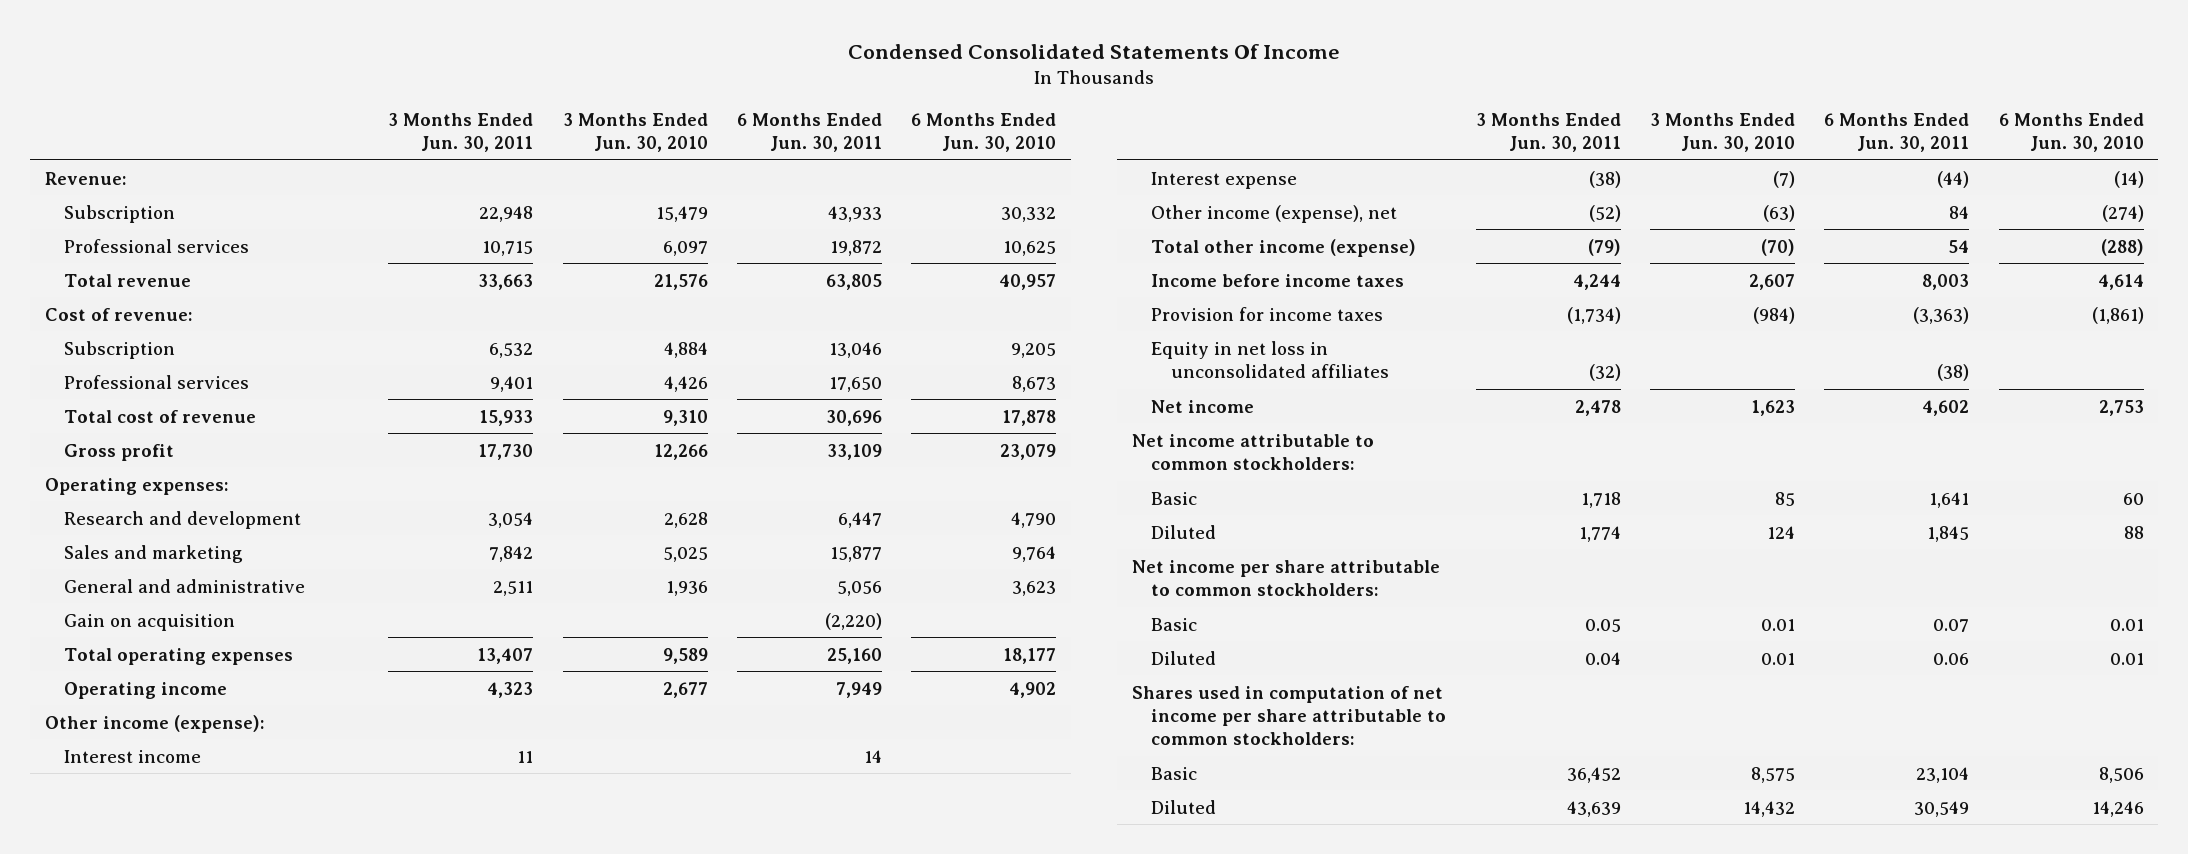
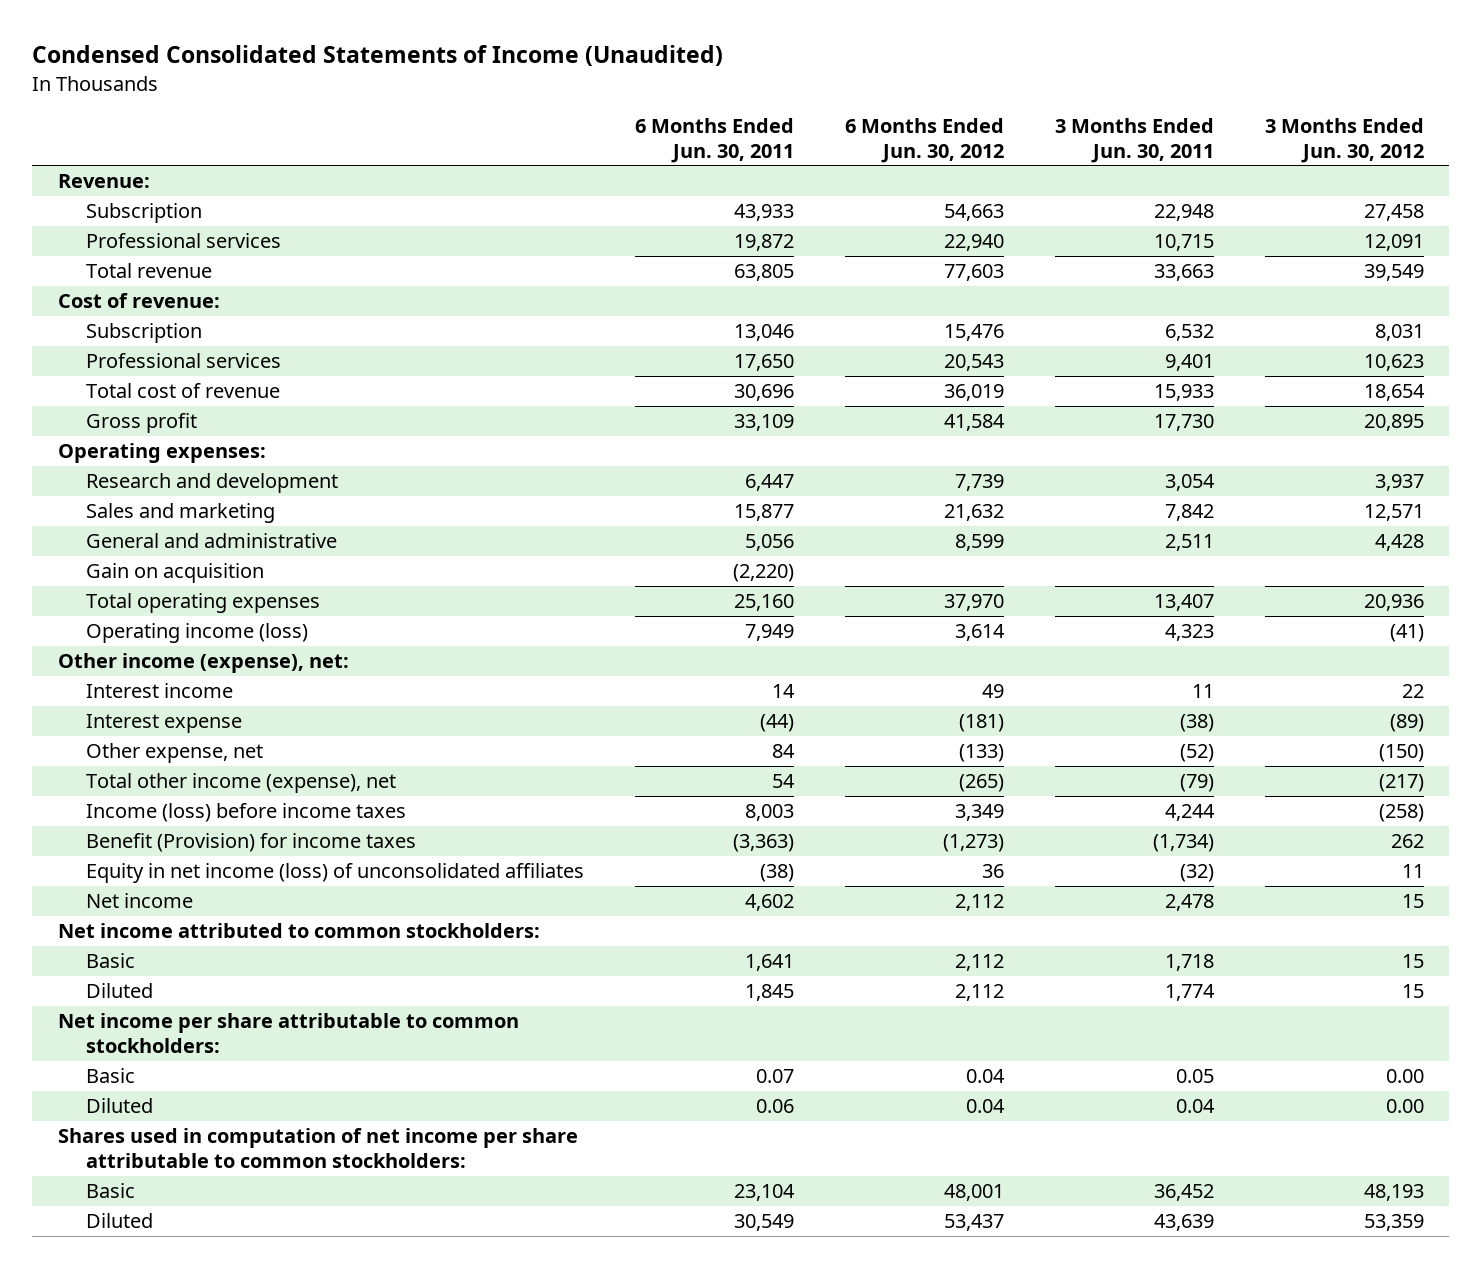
- Condensed Consolidated Statements Of Income
+ Condensed Consolidated Statements of Income (Unaudited)
- | 3 Months Ended Jun. 30, 2011 | 3 Months Ended Jun. 30, 2010 | 6 Months Ended Jun. 30, 2011 | 6 Months Ended Jun. 30, 2010
+ | 6 Months Ended Jun. 30, 2011 | 6 Months Ended Jun. 30, 2012 | 3 Months Ended Jun. 30, 2011 | 3 Months Ended Jun. 30, 2012
- Operating income | 4,323 | 2,677 | 7,949 | 4,902
- Other income (expense):
+ Operating income (loss) | 7,949 | 3,614 | 4,323 | (41)
+ Other income (expense), net:
- Other income (expense), net | (52) | (63) | 84 | (274)
- Total other income (expense) | (79) | (70) | 54 | (288)
- Income before income taxes | 4,244 | 2,607 | 8,003 | 4,614
- Provision for income taxes | (1,734) | (984) | (3,363) | (1,861)
- Equity in net loss in unconsolidated affiliates | (32) | | (38) |
+ Other expense, net | 84 | (133) | (52) | (150)
+ Total other income (expense), net | 54 | (265) | (79) | (217)
+ Income (loss) before income taxes | 8,003 | 3,349 | 4,244 | (258)
+ Benefit (Provision) for income taxes | (3,363) | (1,273) | (1,734) | 262
+ Equity in net income (loss) of unconsolidated affiliates | (38) | 36 | (32) | 11
- Net income attributable to common stockholders:
+ Net income attributed to common stockholders:

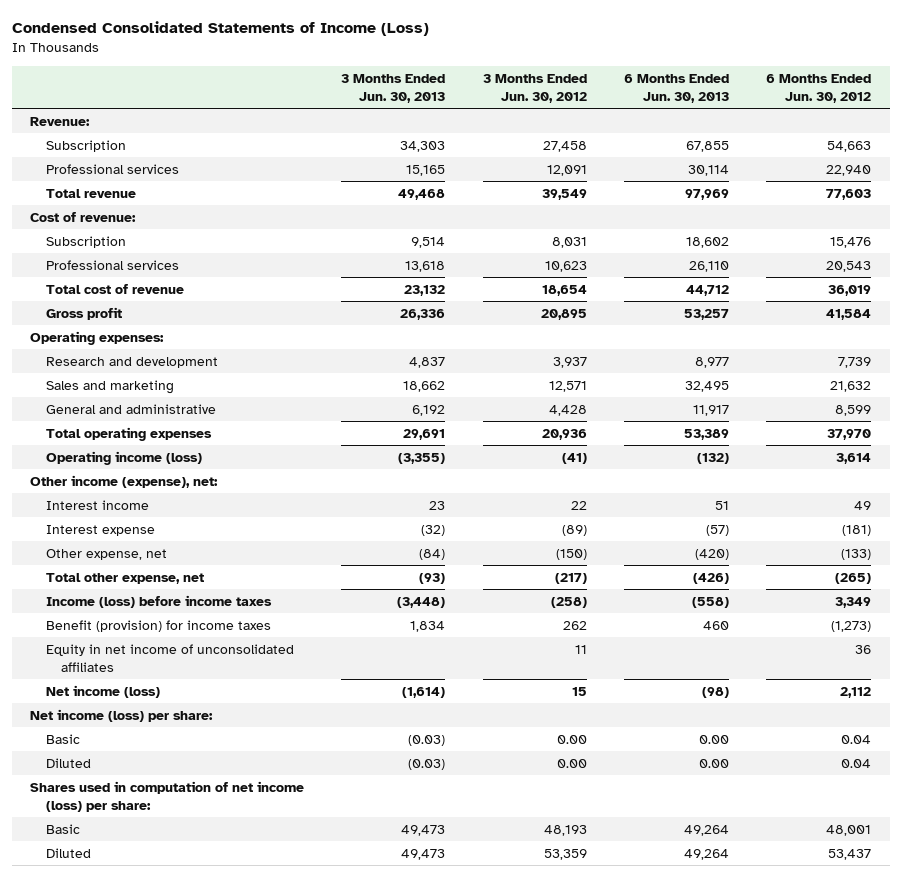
- Condensed Consolidated Statements of Income (Unaudited)
+ Condensed Consolidated Statements of Income (Loss)
- | 6 Months Ended Jun. 30, 2011 | 6 Months Ended Jun. 30, 2012 | 3 Months Ended Jun. 30, 2011 | 3 Months Ended Jun. 30, 2012
+ | 3 Months Ended Jun. 30, 2013 | 3 Months Ended Jun. 30, 2012 | 6 Months Ended Jun. 30, 2013 | 6 Months Ended Jun. 30, 2012
- Gain on acquisition | (2,220) | | |
- Total other income (expense), net | 54 | (265) | (79) | (217)
+ Total other expense, net | (93) | (217) | (426) | (265)
- Benefit (Provision) for income taxes | (3,363) | (1,273) | (1,734) | 262
- Equity in net income (loss) of unconsolidated affiliates | (38) | 36 | (32) | 11
- Net income | 4,602 | 2,112 | 2,478 | 15
- Net income attributed to common stockholders:
- Basic | 1,641 | 2,112 | 1,718 | 15
- Diluted | 1,845 | 2,112 | 1,774 | 15
- Net income per share attributable to common stockholders:
+ Benefit (provision) for income taxes | 1,834 | 262 | 460 | (1,273)
+ Equity in net income of unconsolidated affiliates | | 11 | | 36
+ Net income (loss) | (1,614) | 15 | (98) | 2,112
+ Net income (loss) per share:
- Shares used in computation of net income per share attributable to common stockholders:
+ Shares used in computation of net income (loss) per share:

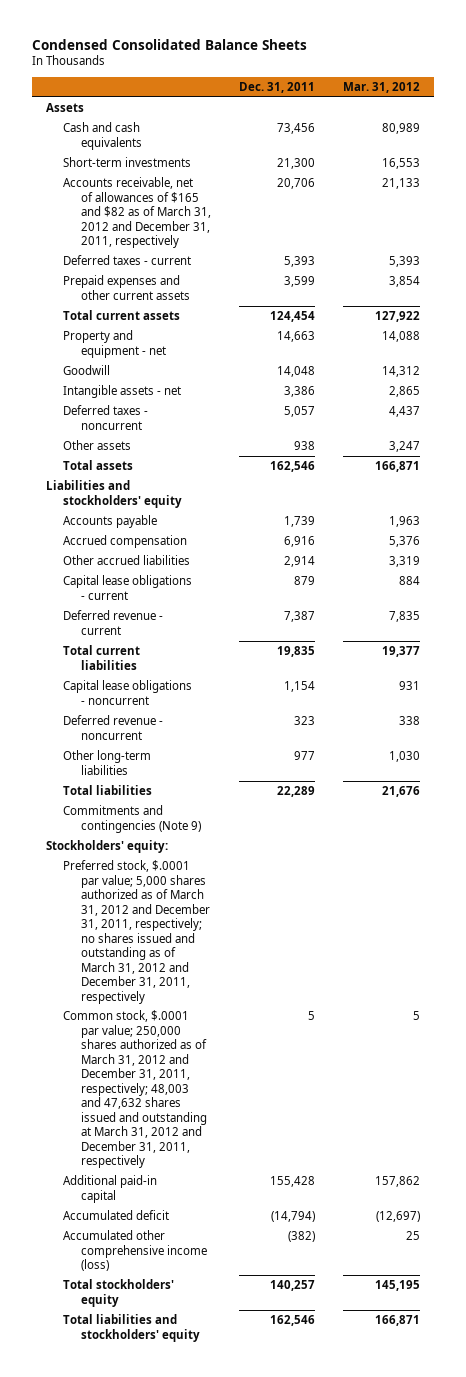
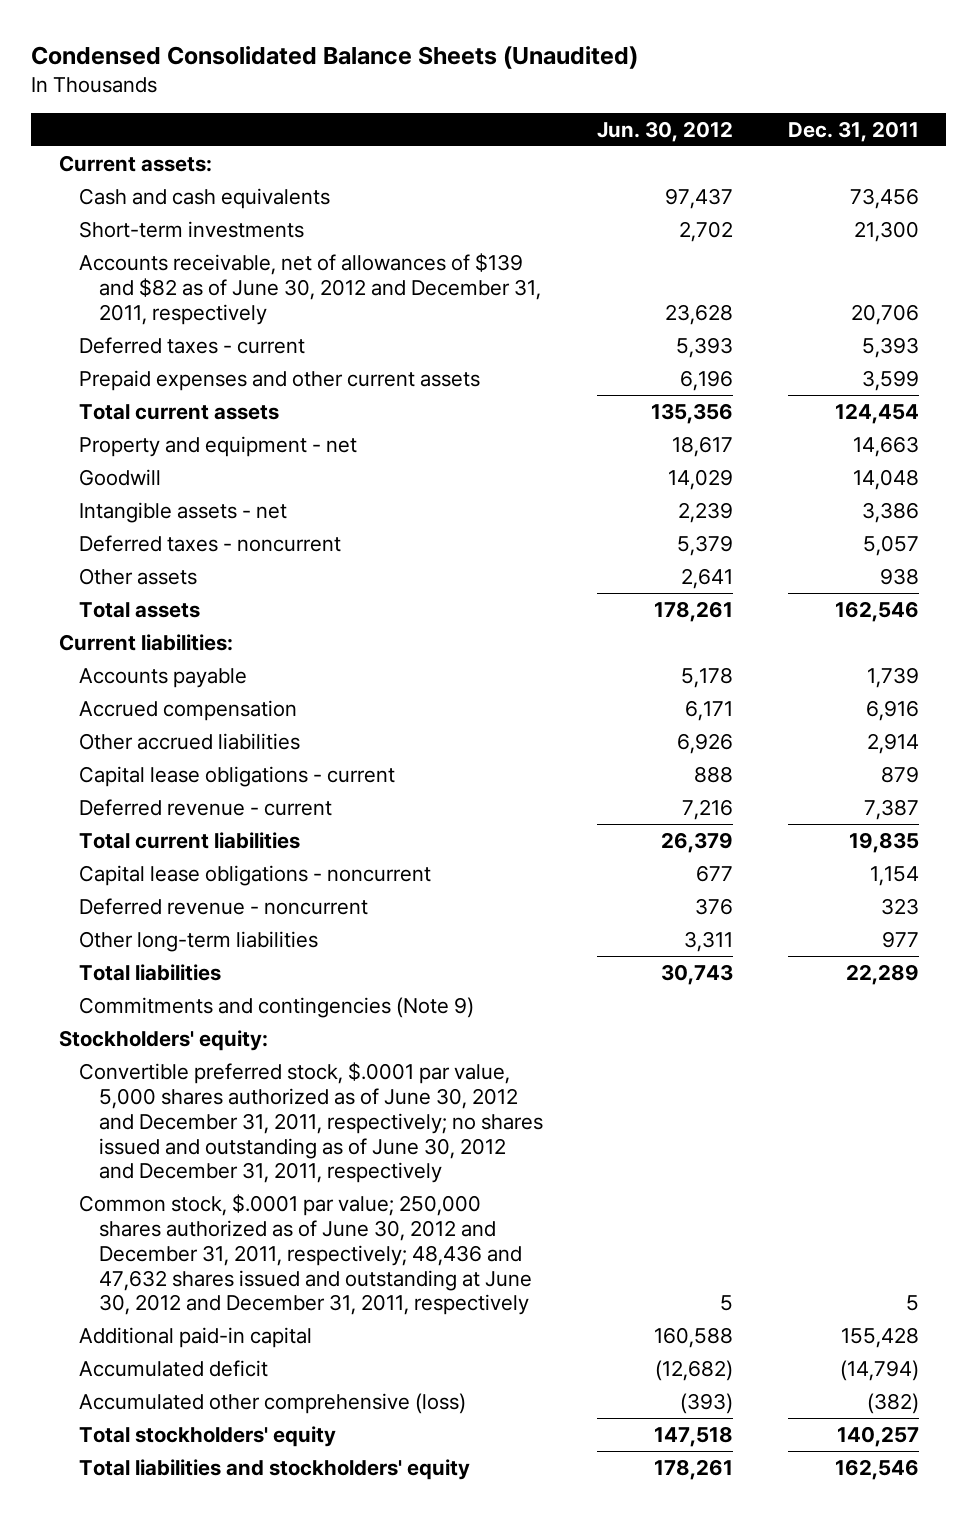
- Condensed Consolidated Balance Sheets
+ Condensed Consolidated Balance Sheets (Unaudited)
- | Dec. 31, 2011 | Mar. 31, 2012
+ | Jun. 30, 2012 | Dec. 31, 2011
- Assets
+ Current assets:
- Accounts receivable, net of allowances of $165 and $82 as of March 31, 2012 and December 31, 2011, respectively | 20,706 | 21,133
+ Accounts receivable, net of allowances of $139 and $82 as of June 30, 2012 and December 31, 2011, respectively | 23,628 | 20,706
- Liabilities and stockholders' equity
+ Current liabilities:
- Preferred stock, $.0001 par value; 5,000 shares authorized as of March 31, 2012 and December 31, 2011, respectively; no shares issued and outstanding as of March 31, 2012 and December 31, 2011, respectively
- Common stock, $.0001 par value; 250,000 shares authorized as of March 31, 2012 and December 31, 2011, respectively; 48,003 and 47,632 shares issued and outstanding at March 31, 2012 and December 31, 2011, respectively | 5 | 5
+ Convertible preferred stock, $.0001 par value, 5,000 shares authorized as of June 30, 2012 and December 31, 2011, respectively; no shares issued and outstanding as of June 30, 2012 and December 31, 2011, respectively
+ Common stock, $.0001 par value; 250,000 shares authorized as of June 30, 2012 and December 31, 2011, respectively; 48,436 and 47,632 shares issued and outstanding at June 30, 2012 and December 31, 2011, respectively | 5 | 5
- Accumulated other comprehensive income (loss) | (382) | 25
+ Accumulated other comprehensive (loss) | (393) | (382)

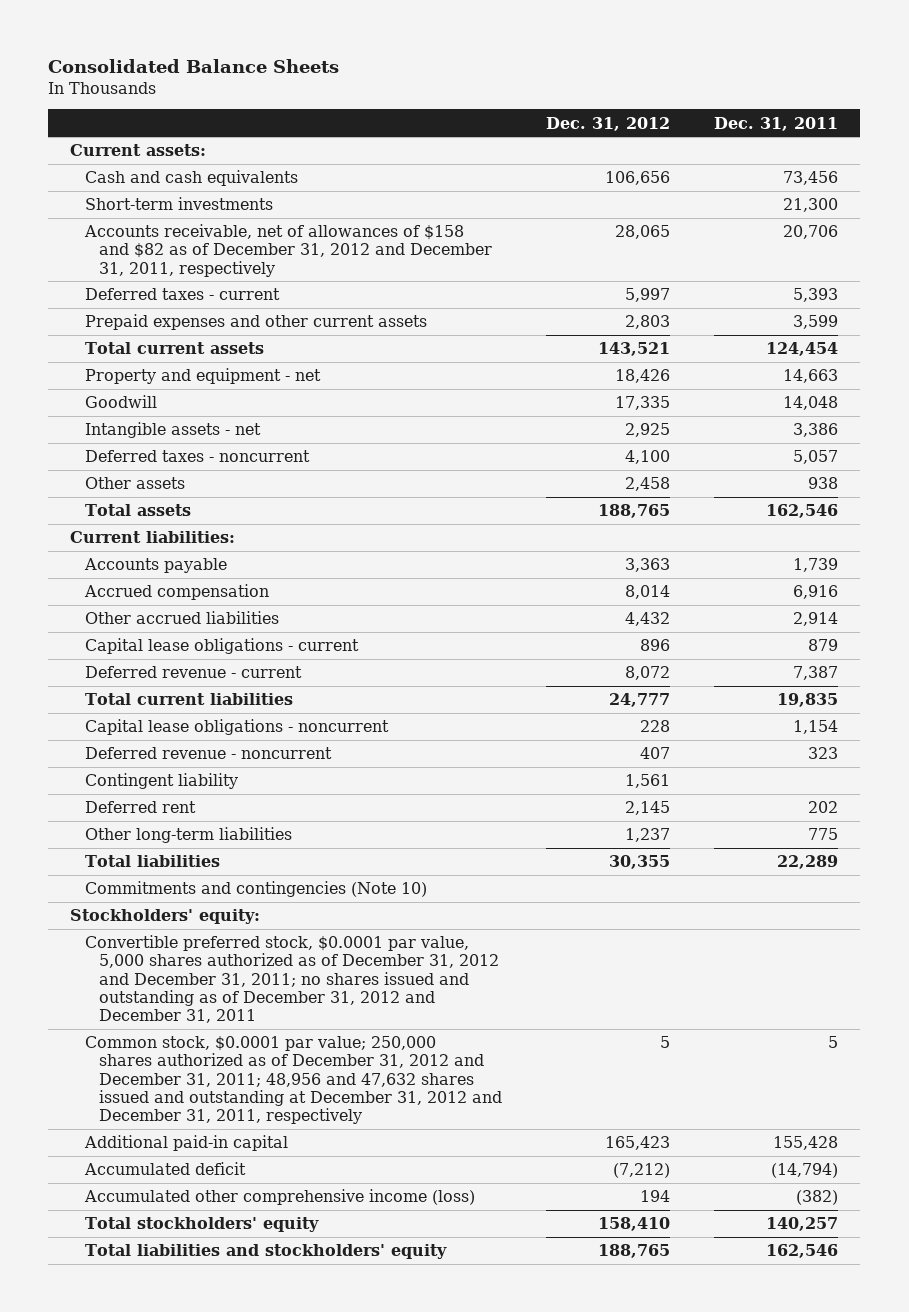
- Condensed Consolidated Balance Sheets (Unaudited)
+ Consolidated Balance Sheets
- | Jun. 30, 2012 | Dec. 31, 2011
+ | Dec. 31, 2012 | Dec. 31, 2011
- Accounts receivable, net of allowances of $139 and $82 as of June 30, 2012 and December 31, 2011, respectively | 23,628 | 20,706
+ Accounts receivable, net of allowances of $158 and $82 as of December 31, 2012 and December 31, 2011, respectively | 28,065 | 20,706
- Other long-term liabilities | 3,311 | 977
+ Contingent liability | 1,561 |
+ Deferred rent | 2,145 | 202
+ Other long-term liabilities | 1,237 | 775
- Commitments and contingencies (Note 9)
+ Commitments and contingencies (Note 10)
- Convertible preferred stock, $.0001 par value, 5,000 shares authorized as of June 30, 2012 and December 31, 2011, respectively; no shares issued and outstanding as of June 30, 2012 and December 31, 2011, respectively
- Common stock, $.0001 par value; 250,000 shares authorized as of June 30, 2012 and December 31, 2011, respectively; 48,436 and 47,632 shares issued and outstanding at June 30, 2012 and December 31, 2011, respectively | 5 | 5
+ Convertible preferred stock, $0.0001 par value, 5,000 shares authorized as of December 31, 2012 and December 31, 2011; no shares issued and outstanding as of December 31, 2012 and December 31, 2011
+ Common stock, $0.0001 par value; 250,000 shares authorized as of December 31, 2012 and December 31, 2011; 48,956 and 47,632 shares issued and outstanding at December 31, 2012 and December 31, 2011, respectively | 5 | 5
- Accumulated other comprehensive (loss) | (393) | (382)
+ Accumulated other comprehensive income (loss) | 194 | (382)

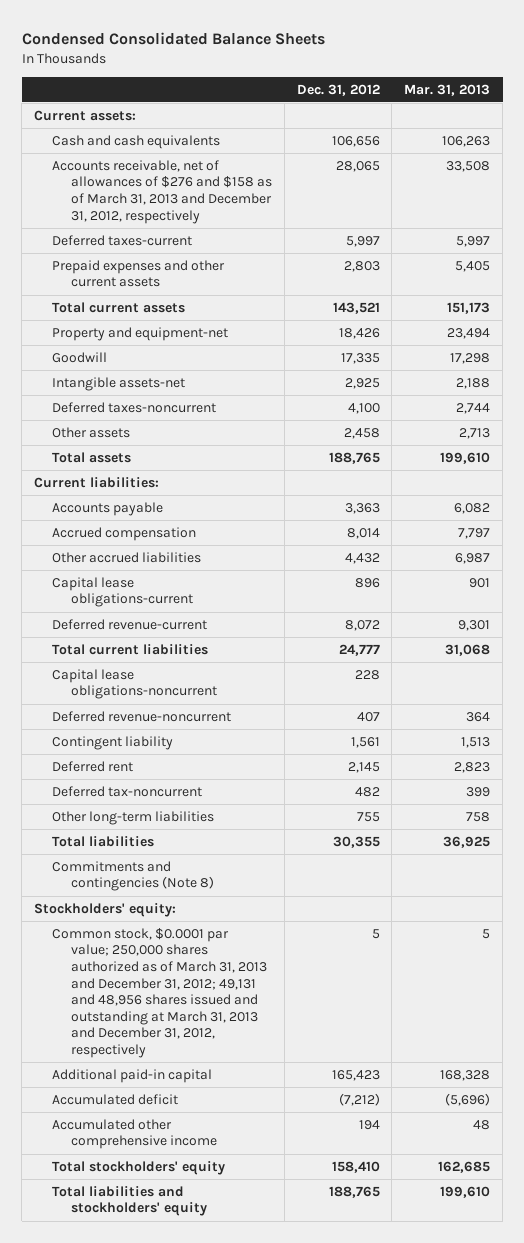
- Consolidated Balance Sheets
+ Condensed Consolidated Balance Sheets
- | Dec. 31, 2012 | Dec. 31, 2011
+ | Dec. 31, 2012 | Mar. 31, 2013
- Short-term investments | | 21,300
- Accounts receivable, net of allowances of $158 and $82 as of December 31, 2012 and December 31, 2011, respectively | 28,065 | 20,706
- Deferred taxes - current | 5,997 | 5,393
+ Accounts receivable, net of allowances of $276 and $158 as of March 31, 2013 and December 31, 2012, respectively | 28,065 | 33,508
+ Deferred taxes-current | 5,997 | 5,997
- Property and equipment - net | 18,426 | 14,663
+ Property and equipment-net | 18,426 | 23,494
- Intangible assets - net | 2,925 | 3,386
- Deferred taxes - noncurrent | 4,100 | 5,057
+ Intangible assets-net | 2,925 | 2,188
+ Deferred taxes-noncurrent | 4,100 | 2,744
- Capital lease obligations - current | 896 | 879
- Deferred revenue - current | 8,072 | 7,387
+ Capital lease obligations-current | 896 | 901
+ Deferred revenue-current | 8,072 | 9,301
- Capital lease obligations - noncurrent | 228 | 1,154
- Deferred revenue - noncurrent | 407 | 323
+ Capital lease obligations-noncurrent | 228 |
+ Deferred revenue-noncurrent | 407 | 364
- Other long-term liabilities | 1,237 | 775
+ Deferred tax-noncurrent | 482 | 399
+ Other long-term liabilities | 755 | 758
- Commitments and contingencies (Note 10)
+ Commitments and contingencies (Note 8)
- Convertible preferred stock, $0.0001 par value, 5,000 shares authorized as of December 31, 2012 and December 31, 2011; no shares issued and outstanding as of December 31, 2012 and December 31, 2011
- Common stock, $0.0001 par value; 250,000 shares authorized as of December 31, 2012 and December 31, 2011; 48,956 and 47,632 shares issued and outstanding at December 31, 2012 and December 31, 2011, respectively | 5 | 5
+ Common stock, $0.0001 par value; 250,000 shares authorized as of March 31, 2013 and December 31, 2012; 49,131 and 48,956 shares issued and outstanding at March 31, 2013 and December 31, 2012, respectively | 5 | 5
- Accumulated other comprehensive income (loss) | 194 | (382)
+ Accumulated other comprehensive income | 194 | 48

